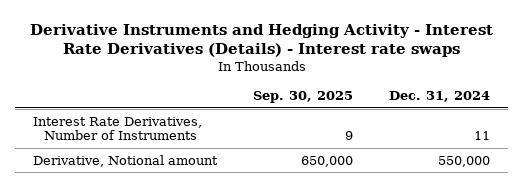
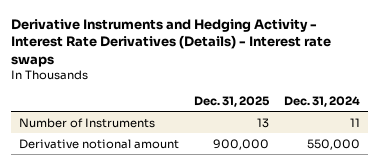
- | Sep. 30, 2025 | Dec. 31, 2024
+ | Dec. 31, 2025 | Dec. 31, 2024
- Interest Rate Derivatives, Number of Instruments | 9 | 11
- Derivative, Notional amount | 650,000 | 550,000
+ Number of Instruments | 13 | 11
+ Derivative notional amount | 900,000 | 550,000

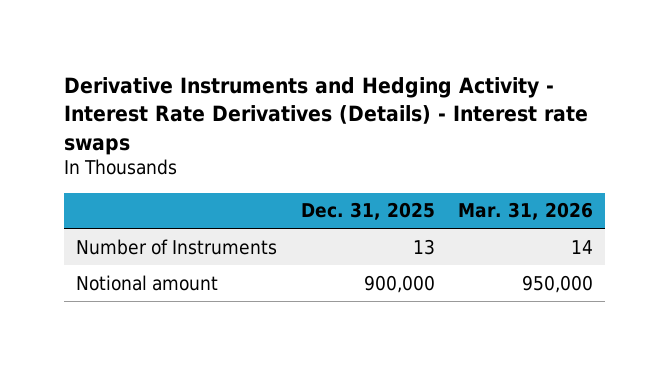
- | Dec. 31, 2025 | Dec. 31, 2024
+ | Dec. 31, 2025 | Mar. 31, 2026
- Derivative notional amount | 900,000 | 550,000
+ Notional amount | 900,000 | 950,000

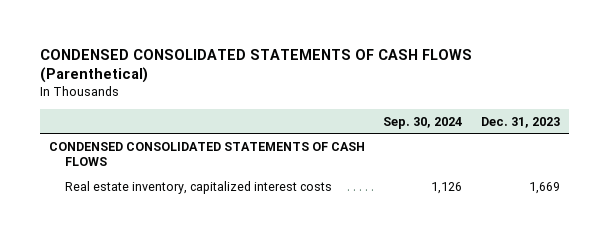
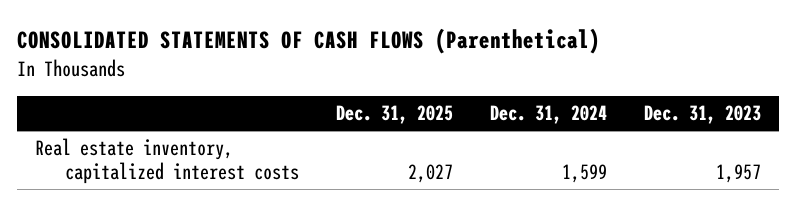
- CONDENSED CONSOLIDATED STATEMENTS OF CASH FLOWS (Parenthetical)
+ CONSOLIDATED STATEMENTS OF CASH FLOWS (Parenthetical)
- | Sep. 30, 2024 | Dec. 31, 2023
+ | Dec. 31, 2025 | Dec. 31, 2024 | Dec. 31, 2023
- CONDENSED CONSOLIDATED STATEMENTS OF CASH FLOWS
- Real estate inventory, capitalized interest costs | 1,126 | 1,669
+ Real estate inventory, capitalized interest costs | 2,027 | 1,599 | 1,957

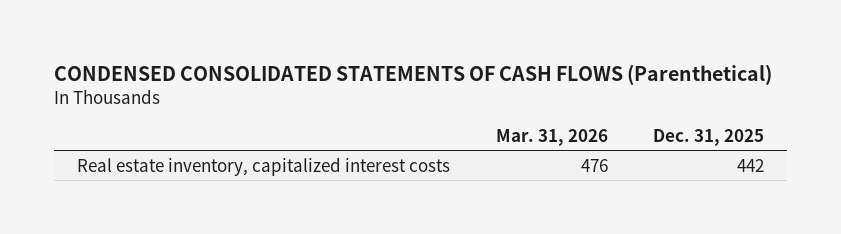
- CONSOLIDATED STATEMENTS OF CASH FLOWS (Parenthetical)
+ CONDENSED CONSOLIDATED STATEMENTS OF CASH FLOWS (Parenthetical)
- | Dec. 31, 2025 | Dec. 31, 2024 | Dec. 31, 2023
+ | Mar. 31, 2026 | Dec. 31, 2025
- Real estate inventory, capitalized interest costs | 2,027 | 1,599 | 1,957
+ Real estate inventory, capitalized interest costs | 476 | 442

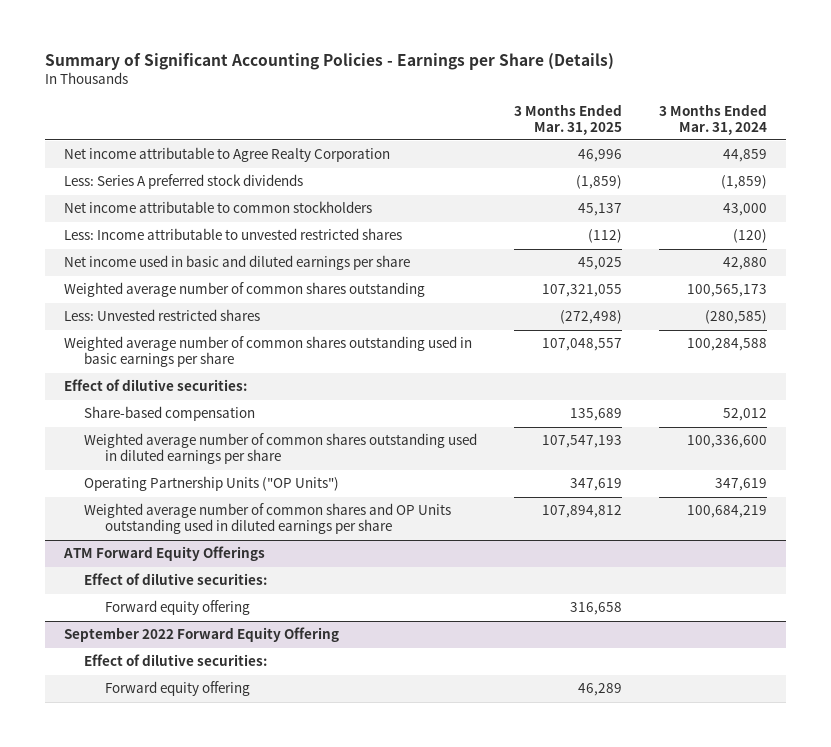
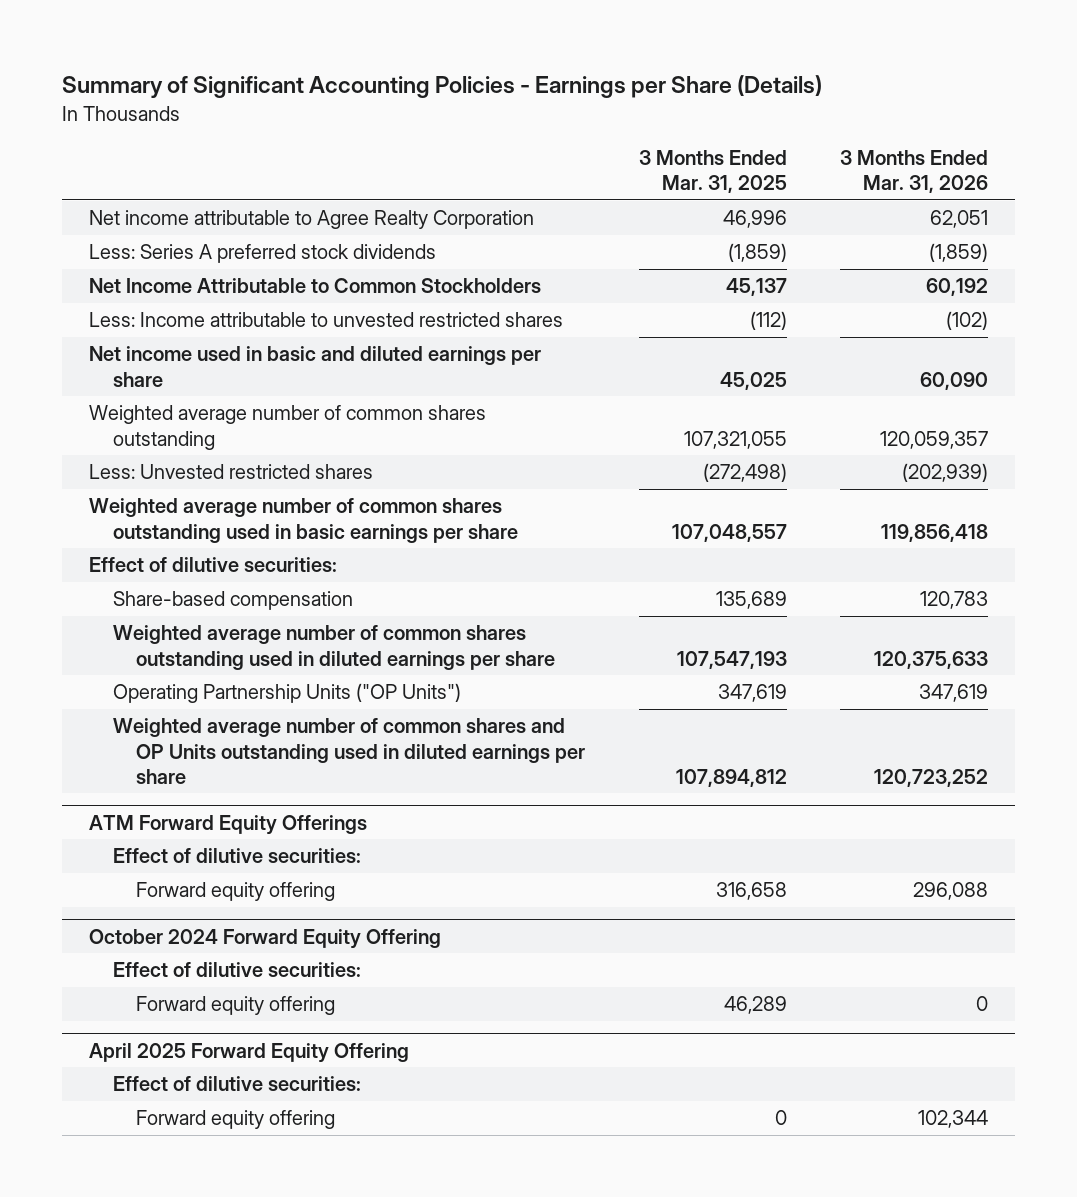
- | 3 Months Ended Mar. 31, 2025 | 3 Months Ended Mar. 31, 2024
+ | 3 Months Ended Mar. 31, 2025 | 3 Months Ended Mar. 31, 2026
- Net income attributable to common stockholders | 45,137 | 43,000
+ Net Income Attributable to Common Stockholders | 45,137 | 60,192
- September 2022 Forward Equity Offering
+ October 2024 Forward Equity Offering
+ April 2025 Forward Equity Offering
+ Effect of dilutive securities:
+ Forward equity offering | 0 | 102,344

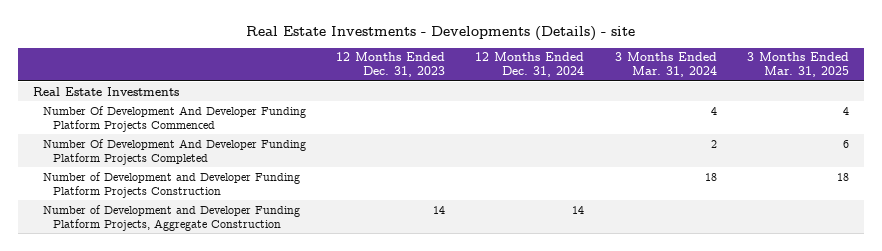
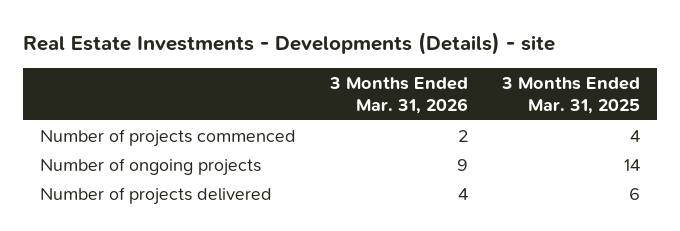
- | 12 Months Ended Dec. 31, 2023 | 12 Months Ended Dec. 31, 2024 | 3 Months Ended Mar. 31, 2024 | 3 Months Ended Mar. 31, 2025
+ | 3 Months Ended Mar. 31, 2026 | 3 Months Ended Mar. 31, 2025
- Real Estate Investments
- Number Of Development And Developer Funding Platform Projects Commenced | | | 4 | 4
- Number Of Development And Developer Funding Platform Projects Completed | | | 2 | 6
- Number of Development and Developer Funding Platform Projects Construction | | | 18 | 18
- Number of Development and Developer Funding Platform Projects, Aggregate Construction | 14 | 14 | |
+ Number of projects commenced | 2 | 4
+ Number of ongoing projects | 9 | 14
+ Number of projects delivered | 4 | 6

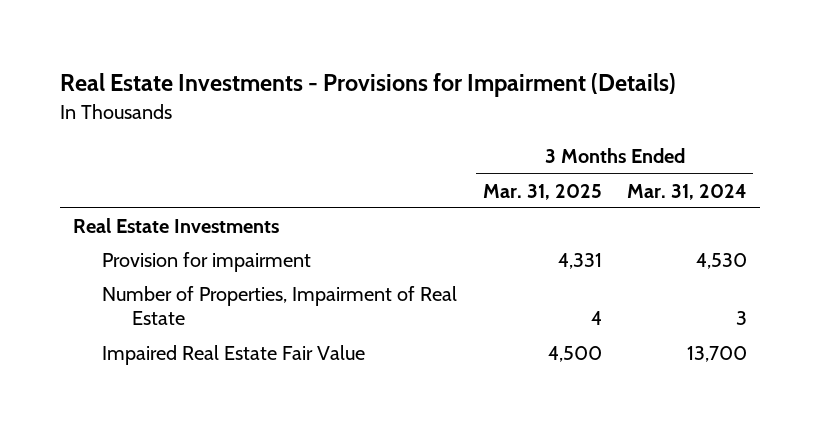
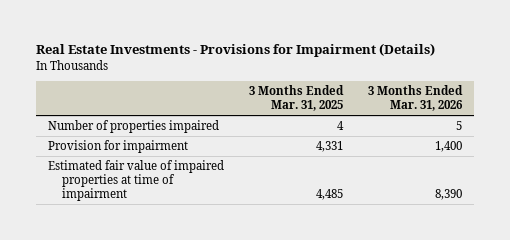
- | 3 Months Ended Mar. 31, 2025 | 3 Months Ended Mar. 31, 2024
+ | 3 Months Ended Mar. 31, 2025 | 3 Months Ended Mar. 31, 2026
- Real Estate Investments
+ Number of properties impaired | 4 | 5
- Number of Properties, Impairment of Real Estate | 4 | 3
- Impaired Real Estate Fair Value | 4,500 | 13,700
+ Estimated fair value of impaired properties at time of impairment | 4,485 | 8,390

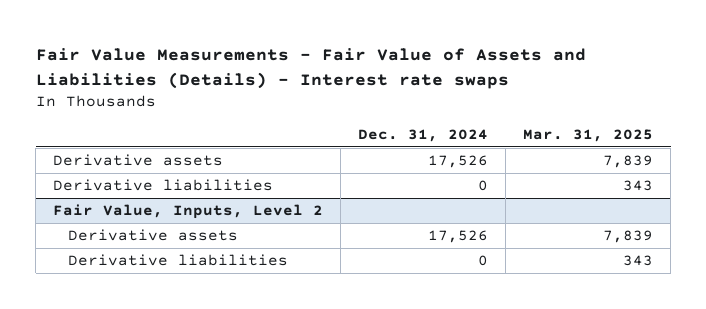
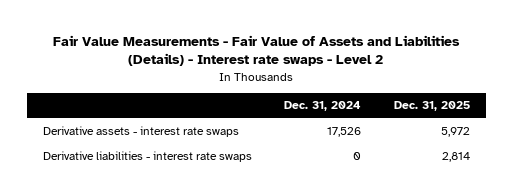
- Fair Value Measurements - Fair Value of Assets and Liabilities (Details) - Interest rate swaps
+ Fair Value Measurements - Fair Value of Assets and Liabilities (Details) - Interest rate swaps - Level 2
- | Dec. 31, 2024 | Mar. 31, 2025
+ | Dec. 31, 2024 | Dec. 31, 2025
- Derivative assets | 17,526 | 7,839
- Derivative liabilities | 0 | 343
- Fair Value, Inputs, Level 2
- Derivative assets | 17,526 | 7,839
- Derivative liabilities | 0 | 343
+ Derivative assets - interest rate swaps | 17,526 | 5,972
+ Derivative liabilities - interest rate swaps | 0 | 2,814

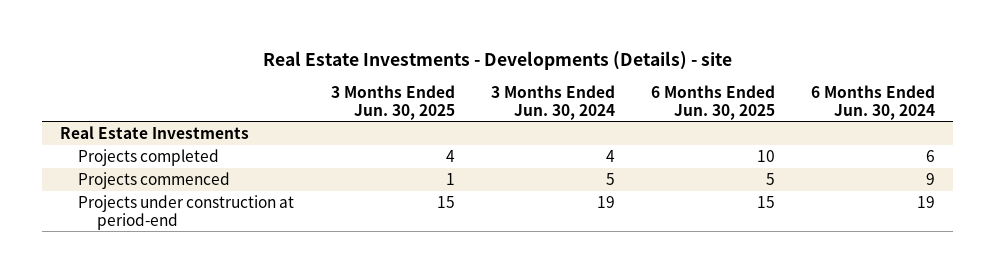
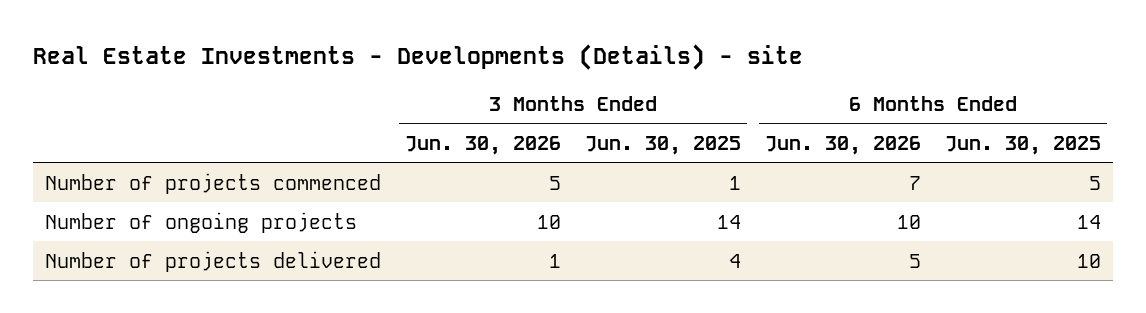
- | 3 Months Ended Jun. 30, 2025 | 3 Months Ended Jun. 30, 2024 | 6 Months Ended Jun. 30, 2025 | 6 Months Ended Jun. 30, 2024
+ | 3 Months Ended Jun. 30, 2026 | 3 Months Ended Jun. 30, 2025 | 6 Months Ended Jun. 30, 2026 | 6 Months Ended Jun. 30, 2025
- Real Estate Investments
- Projects completed | 4 | 4 | 10 | 6
- Projects commenced | 1 | 5 | 5 | 9
- Projects under construction at period-end | 15 | 19 | 15 | 19
+ Number of projects commenced | 5 | 1 | 7 | 5
+ Number of ongoing projects | 10 | 14 | 10 | 14
+ Number of projects delivered | 1 | 4 | 5 | 10

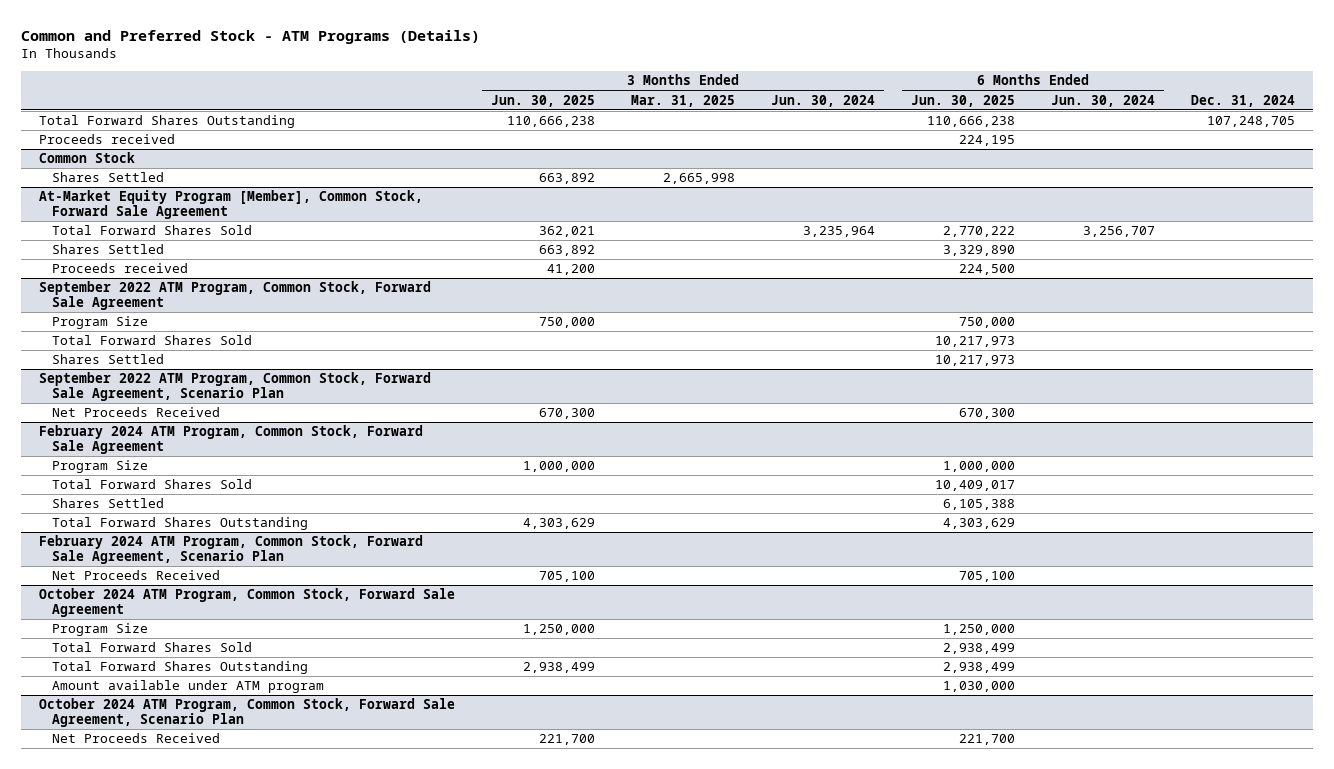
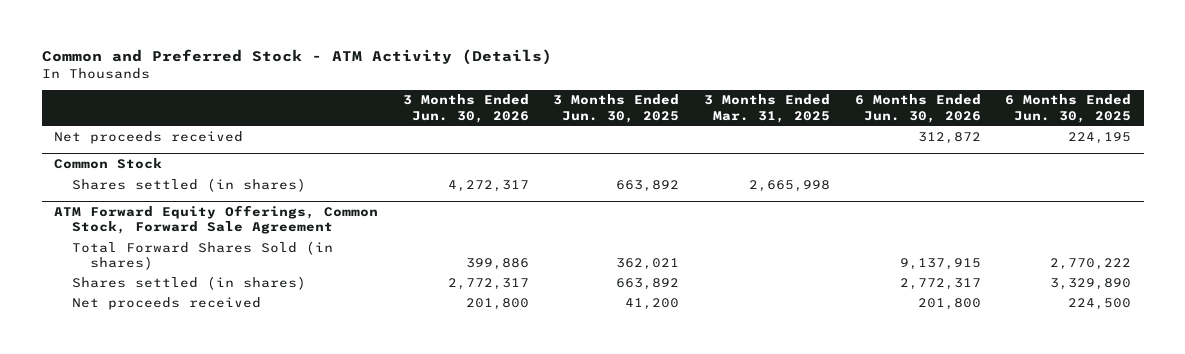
- Common and Preferred Stock - ATM Programs (Details)
+ Common and Preferred Stock - ATM Activity (Details)
- | 3 Months Ended Jun. 30, 2025 | 3 Months Ended Mar. 31, 2025 | 3 Months Ended Jun. 30, 2024 | 6 Months Ended Jun. 30, 2025 | 6 Months Ended Jun. 30, 2024 | Dec. 31, 2024
+ | 3 Months Ended Jun. 30, 2026 | 3 Months Ended Jun. 30, 2025 | 3 Months Ended Mar. 31, 2025 | 6 Months Ended Jun. 30, 2026 | 6 Months Ended Jun. 30, 2025
- Total Forward Shares Outstanding | 110,666,238 | | | 110,666,238 | | 107,248,705
- Proceeds received | | | | 224,195 | |
+ Net proceeds received | | | | 312,872 | 224,195
@ Common Stock
- Shares Settled | 663,892 | 2,665,998 | | | |
- At-Market Equity Program [Member], Common Stock, Forward Sale Agreement
- Total Forward Shares Sold | 362,021 | | 3,235,964 | 2,770,222 | 3,256,707 |
- Shares Settled | 663,892 | | | 3,329,890 | |
- Proceeds received | 41,200 | | | 224,500 | |
- September 2022 ATM Program, Common Stock, Forward Sale Agreement
- Program Size | 750,000 | | | 750,000 | |
- Total Forward Shares Sold | | | | 10,217,973 | |
- Shares Settled | | | | 10,217,973 | |
- September 2022 ATM Program, Common Stock, Forward Sale Agreement, Scenario Plan
- Net Proceeds Received | 670,300 | | | 670,300 | |
- February 2024 ATM Program, Common Stock, Forward Sale Agreement
- Program Size | 1,000,000 | | | 1,000,000 | |
- Total Forward Shares Sold | | | | 10,409,017 | |
- Shares Settled | | | | 6,105,388 | |
- Total Forward Shares Outstanding | 4,303,629 | | | 4,303,629 | |
- February 2024 ATM Program, Common Stock, Forward Sale Agreement, Scenario Plan
- Net Proceeds Received | 705,100 | | | 705,100 | |
- October 2024 ATM Program, Common Stock, Forward Sale Agreement
- Program Size | 1,250,000 | | | 1,250,000 | |
- Total Forward Shares Sold | | | | 2,938,499 | |
- Total Forward Shares Outstanding | 2,938,499 | | | 2,938,499 | |
- Amount available under ATM program | | | | 1,030,000 | |
- October 2024 ATM Program, Common Stock, Forward Sale Agreement, Scenario Plan
- Net Proceeds Received | 221,700 | | | 221,700 | |
@ Common Stock
+ Shares settled (in shares) | 4,272,317 | 663,892 | 2,665,998 | |
+ ATM Forward Equity Offerings, Common Stock, Forward Sale Agreement
+ Total Forward Shares Sold (in shares) | 399,886 | 362,021 | | 9,137,915 | 2,770,222
+ Shares settled (in shares) | 2,772,317 | 663,892 | | 2,772,317 | 3,329,890
+ Net proceeds received | 201,800 | 41,200 | | 201,800 | 224,500

